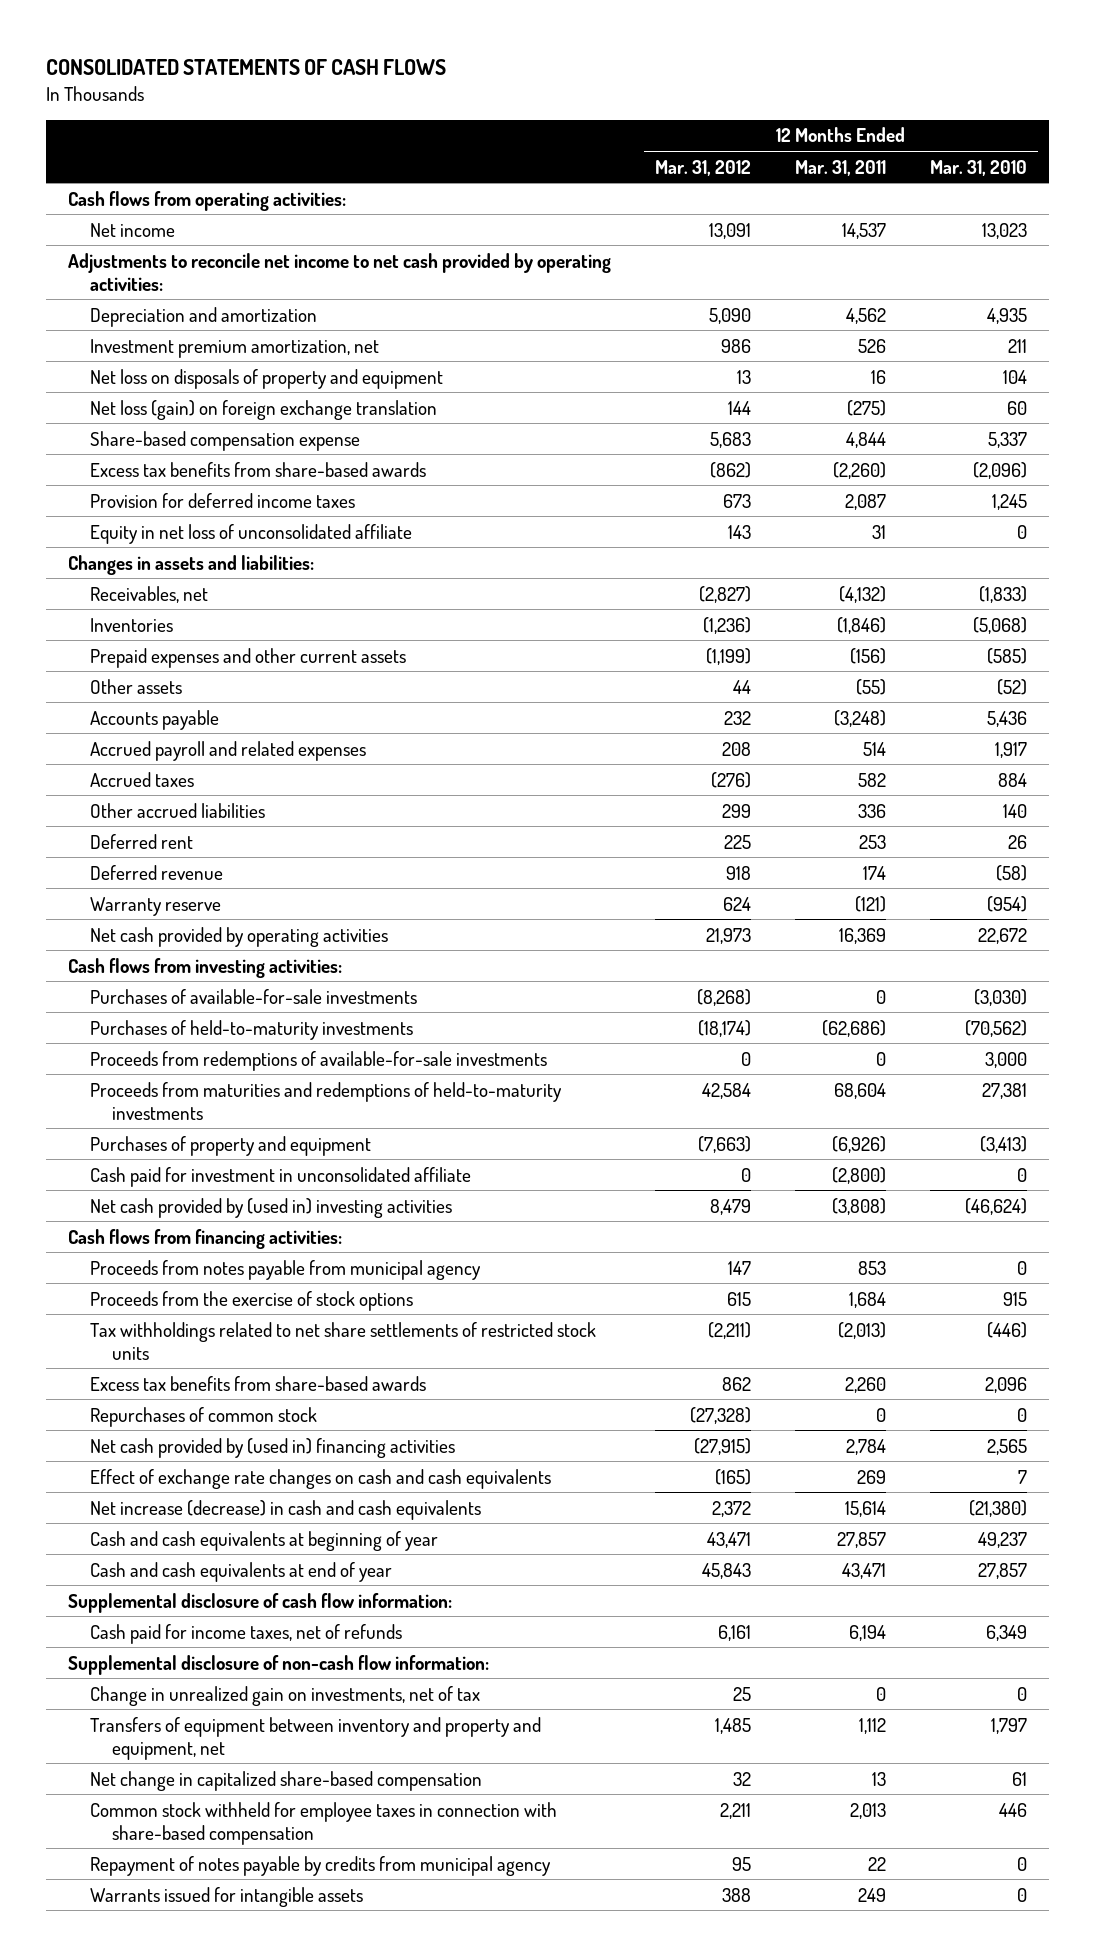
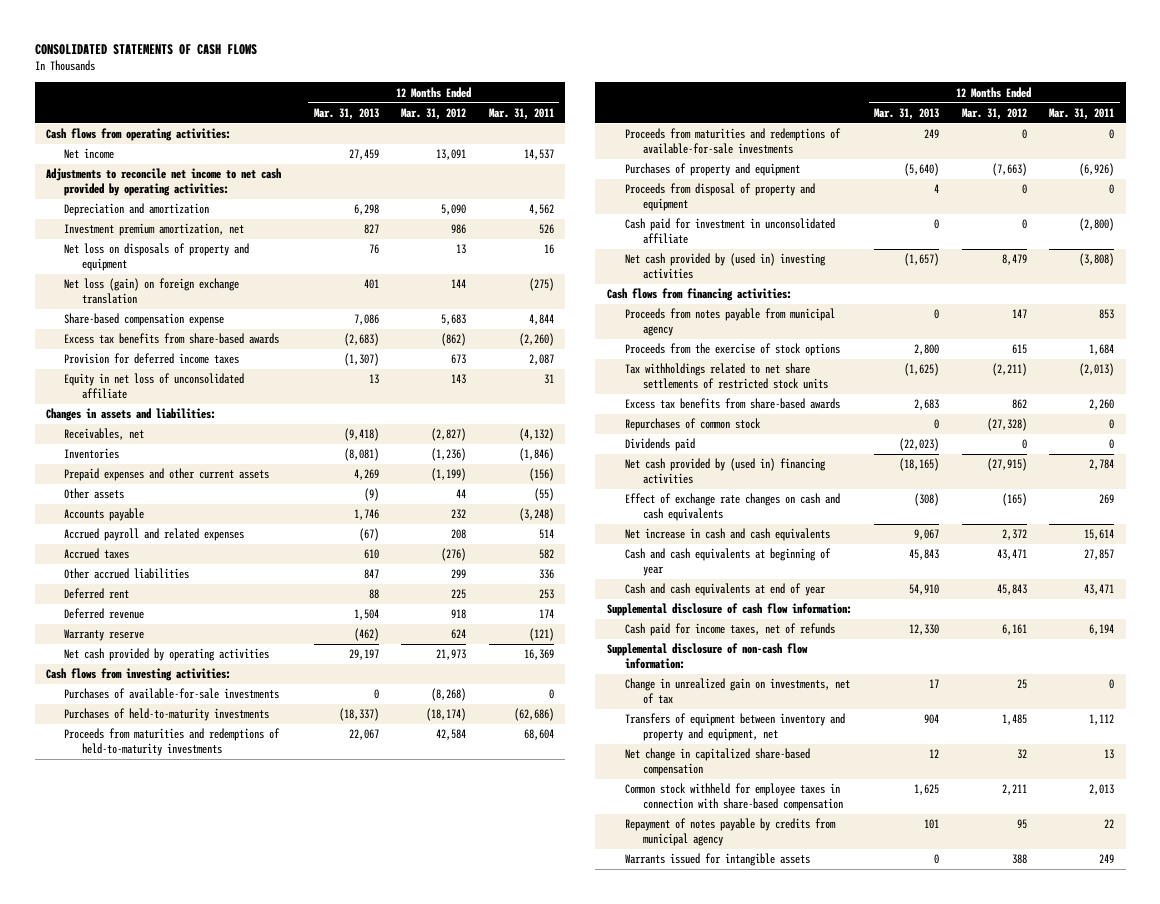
- | 12 Months Ended Mar. 31, 2012 | 12 Months Ended Mar. 31, 2011 | 12 Months Ended Mar. 31, 2010
+ | 12 Months Ended Mar. 31, 2013 | 12 Months Ended Mar. 31, 2012 | 12 Months Ended Mar. 31, 2011
- Proceeds from redemptions of available-for-sale investments | 0 | 0 | 3,000
+ Proceeds from maturities and redemptions of available-for-sale investments | 249 | 0 | 0
+ Proceeds from disposal of property and equipment | 4 | 0 | 0
+ Dividends paid | (22,023) | 0 | 0
- Net increase (decrease) in cash and cash equivalents | 2,372 | 15,614 | (21,380)
+ Net increase in cash and cash equivalents | 9,067 | 2,372 | 15,614

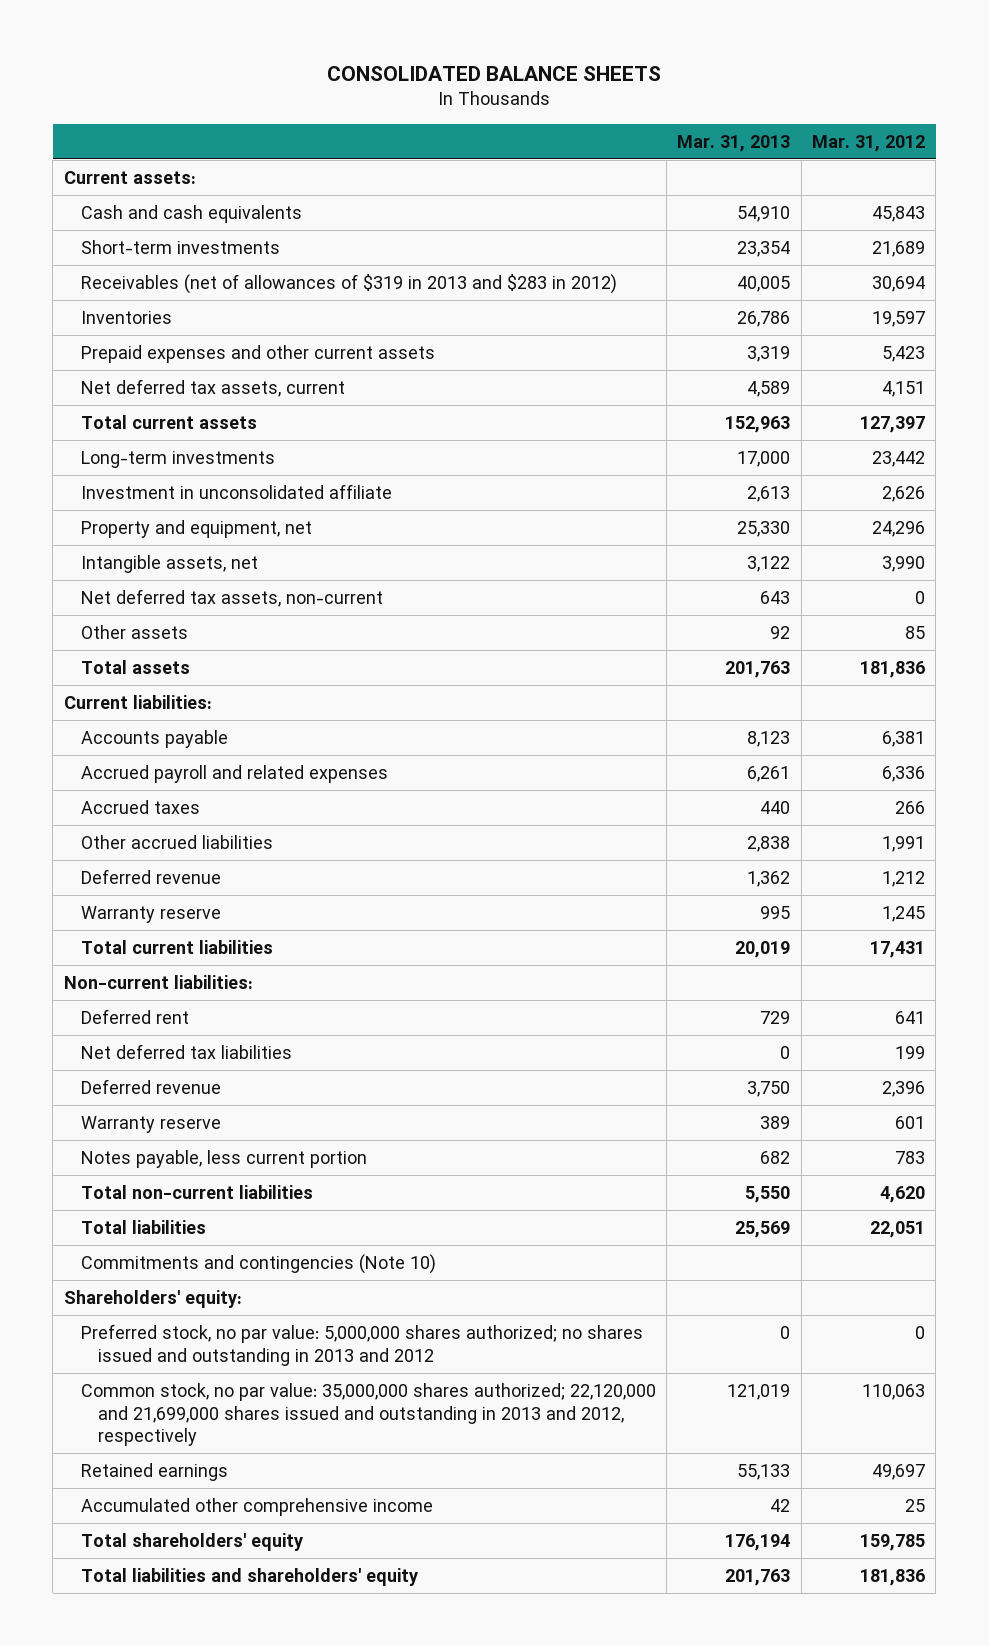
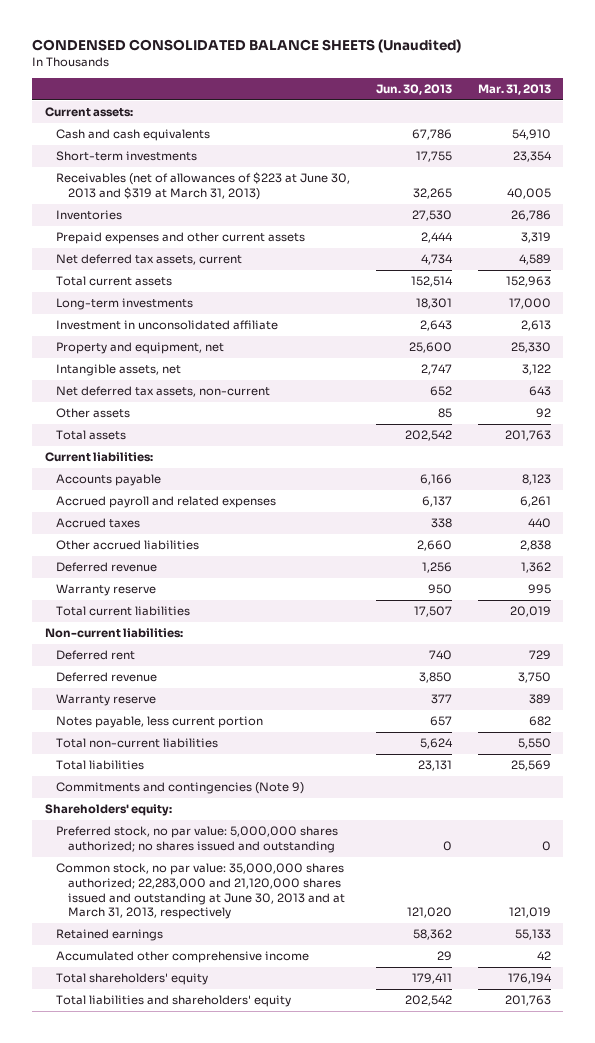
- CONSOLIDATED BALANCE SHEETS
+ CONDENSED CONSOLIDATED BALANCE SHEETS (Unaudited)
- | Mar. 31, 2013 | Mar. 31, 2012
+ | Jun. 30, 2013 | Mar. 31, 2013
- Receivables (net of allowances of $319 in 2013 and $283 in 2012) | 40,005 | 30,694
+ Receivables (net of allowances of $223 at June 30, 2013 and $319 at March 31, 2013) | 32,265 | 40,005
- Net deferred tax liabilities | 0 | 199
- Commitments and contingencies (Note 10)
+ Commitments and contingencies (Note 9)
- Preferred stock, no par value: 5,000,000 shares authorized; no shares issued and outstanding in 2013 and 2012 | 0 | 0
- Common stock, no par value: 35,000,000 shares authorized; 22,120,000 and 21,699,000 shares issued and outstanding in 2013 and 2012, respectively | 121,019 | 110,063
+ Preferred stock, no par value: 5,000,000 shares authorized; no shares issued and outstanding | 0 | 0
+ Common stock, no par value: 35,000,000 shares authorized; 22,283,000 and 21,120,000 shares issued and outstanding at June 30, 2013 and at March 31, 2013, respectively | 121,020 | 121,019

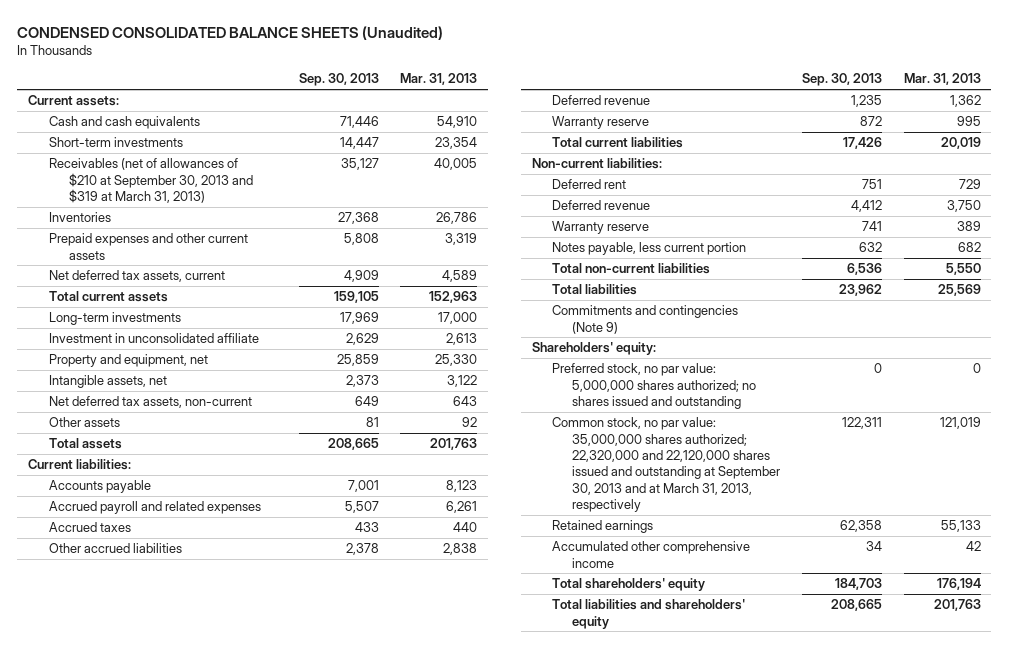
- | Jun. 30, 2013 | Mar. 31, 2013
+ | Sep. 30, 2013 | Mar. 31, 2013
- Receivables (net of allowances of $223 at June 30, 2013 and $319 at March 31, 2013) | 32,265 | 40,005
+ Receivables (net of allowances of $210 at September 30, 2013 and $319 at March 31, 2013) | 35,127 | 40,005
- Common stock, no par value: 35,000,000 shares authorized; 22,283,000 and 21,120,000 shares issued and outstanding at June 30, 2013 and at March 31, 2013, respectively | 121,020 | 121,019
+ Common stock, no par value: 35,000,000 shares authorized; 22,320,000 and 22,120,000 shares issued and outstanding at September 30, 2013 and at March 31, 2013, respectively | 122,311 | 121,019

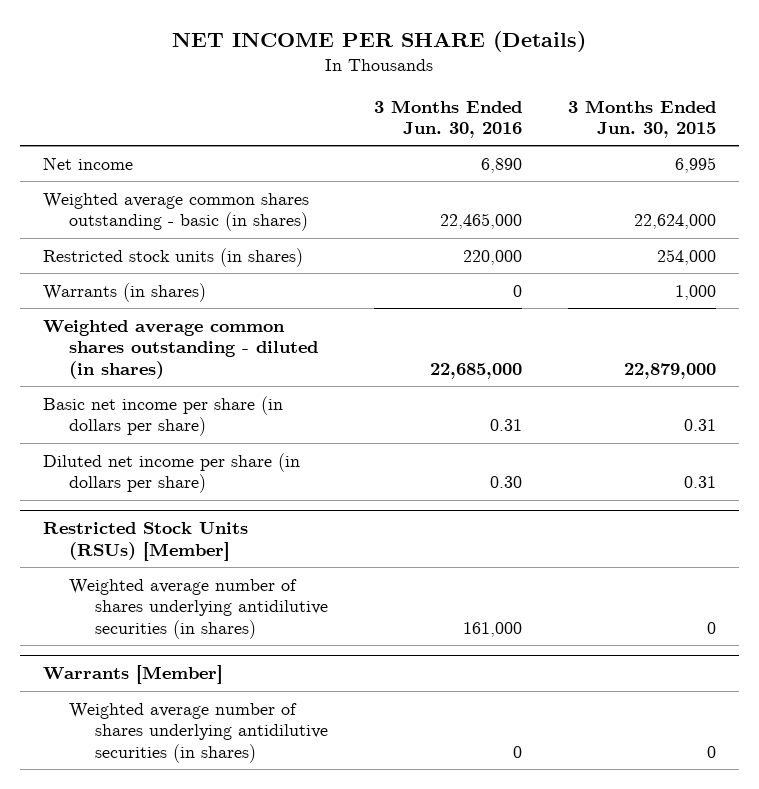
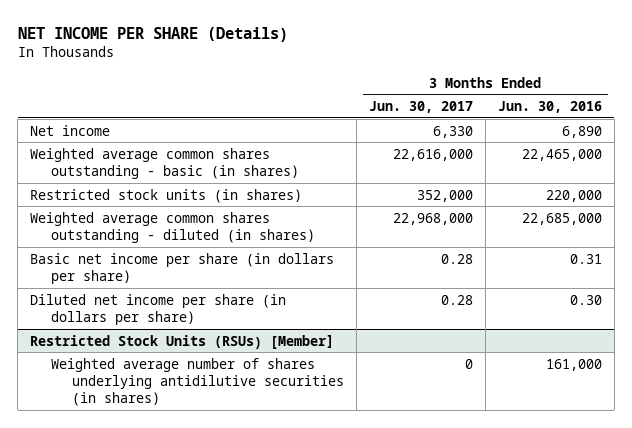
- | 3 Months Ended Jun. 30, 2016 | 3 Months Ended Jun. 30, 2015
+ | 3 Months Ended Jun. 30, 2017 | 3 Months Ended Jun. 30, 2016
- Warrants (in shares) | 0 | 1,000
- Warrants [Member]
- Weighted average number of shares underlying antidilutive securities (in shares) | 0 | 0

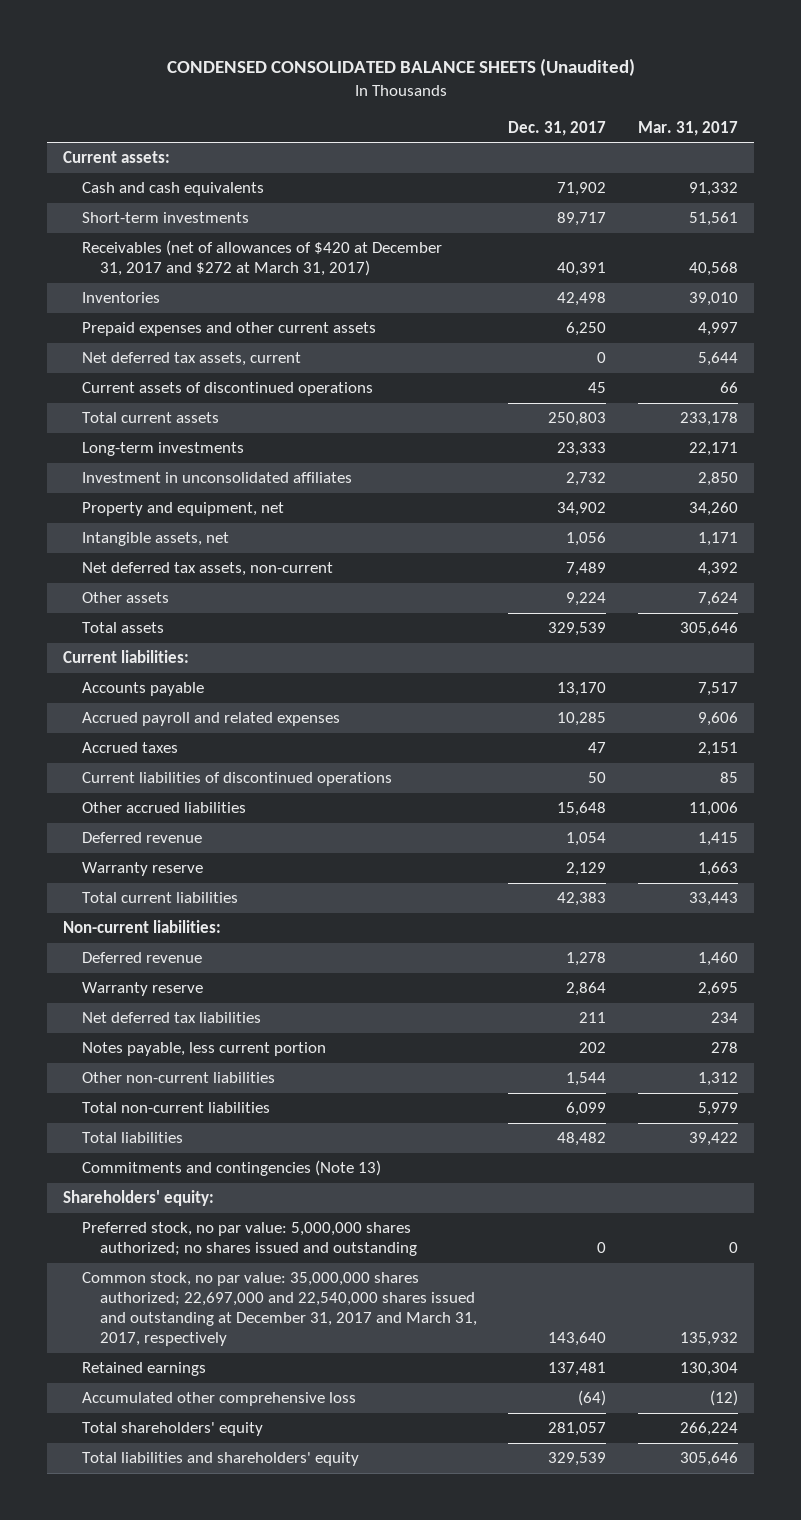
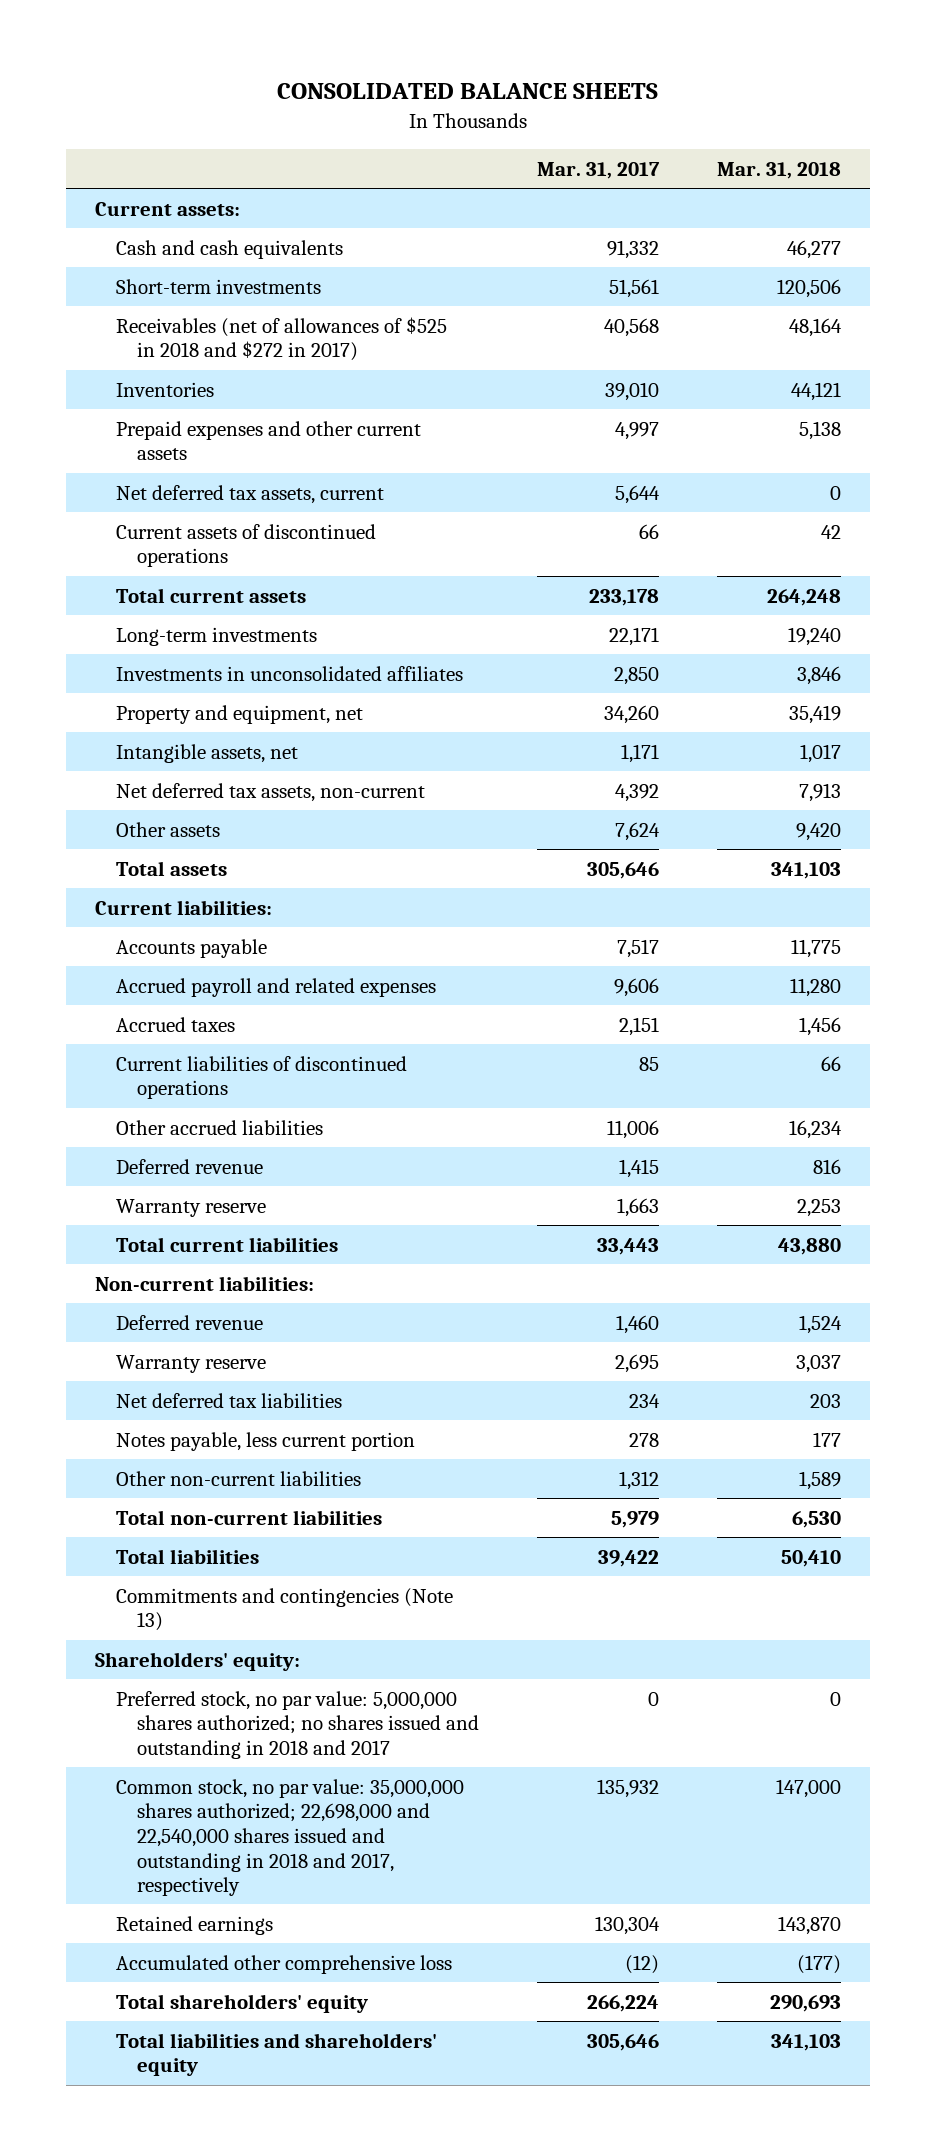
- CONDENSED CONSOLIDATED BALANCE SHEETS (Unaudited)
+ CONSOLIDATED BALANCE SHEETS
- | Dec. 31, 2017 | Mar. 31, 2017
+ | Mar. 31, 2017 | Mar. 31, 2018
- Receivables (net of allowances of $420 at December 31, 2017 and $272 at March 31, 2017) | 40,391 | 40,568
+ Receivables (net of allowances of $525 in 2018 and $272 in 2017) | 40,568 | 48,164
- Investment in unconsolidated affiliates | 2,732 | 2,850
+ Investments in unconsolidated affiliates | 2,850 | 3,846
- Preferred stock, no par value: 5,000,000 shares authorized; no shares issued and outstanding | 0 | 0
- Common stock, no par value: 35,000,000 shares authorized; 22,697,000 and 22,540,000 shares issued and outstanding at December 31, 2017 and March 31, 2017, respectively | 143,640 | 135,932
+ Preferred stock, no par value: 5,000,000 shares authorized; no shares issued and outstanding in 2018 and 2017 | 0 | 0
+ Common stock, no par value: 35,000,000 shares authorized; 22,698,000 and 22,540,000 shares issued and outstanding in 2018 and 2017, respectively | 135,932 | 147,000

